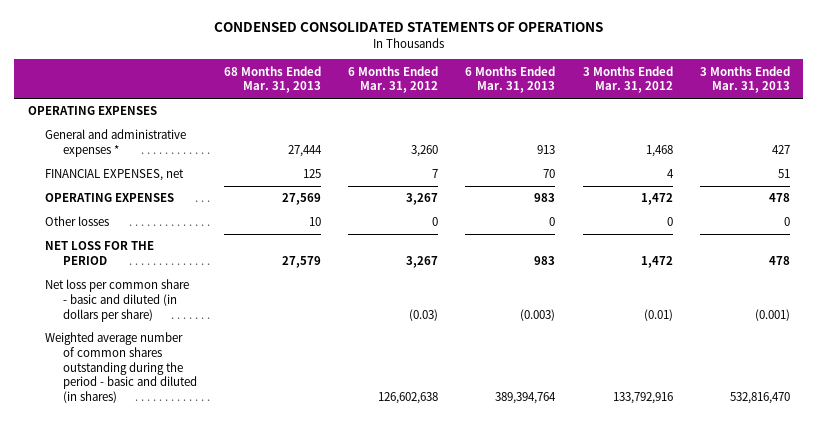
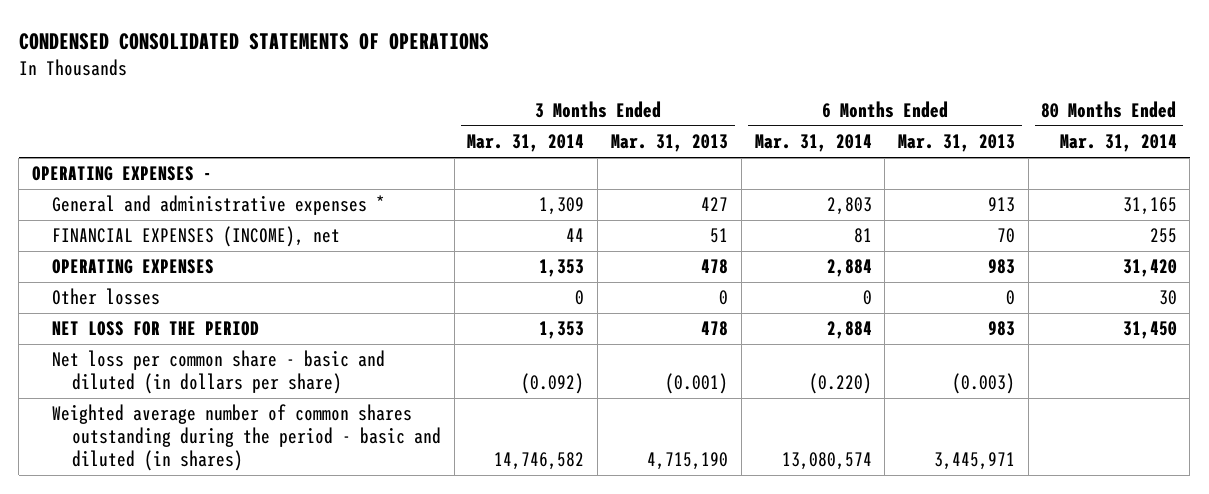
- | 68 Months Ended Mar. 31, 2013 | 6 Months Ended Mar. 31, 2012 | 6 Months Ended Mar. 31, 2013 | 3 Months Ended Mar. 31, 2012 | 3 Months Ended Mar. 31, 2013
+ | 3 Months Ended Mar. 31, 2014 | 3 Months Ended Mar. 31, 2013 | 6 Months Ended Mar. 31, 2014 | 6 Months Ended Mar. 31, 2013 | 80 Months Ended Mar. 31, 2014
- OPERATING EXPENSES
+ OPERATING EXPENSES -
- FINANCIAL EXPENSES, net | 125 | 7 | 70 | 4 | 51
+ FINANCIAL EXPENSES (INCOME), net | 44 | 51 | 81 | 70 | 255
- Weighted average number of common shares outstanding during the period - basic and diluted (in shares) | | 126,602,638 | 389,394,764 | 133,792,916 | 532,816,470
+ Weighted average number of common shares outstanding during the period - basic and diluted (in shares) | 14,746,582 | 4,715,190 | 13,080,574 | 3,445,971 |

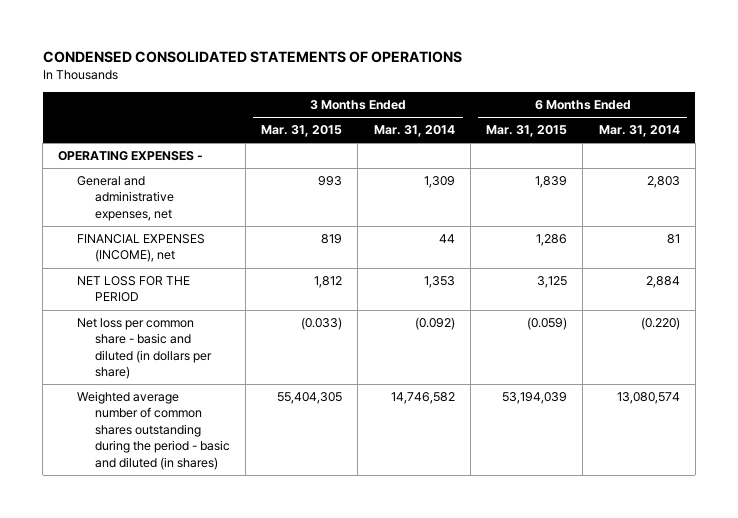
- | 3 Months Ended Mar. 31, 2014 | 3 Months Ended Mar. 31, 2013 | 6 Months Ended Mar. 31, 2014 | 6 Months Ended Mar. 31, 2013 | 80 Months Ended Mar. 31, 2014
+ | 3 Months Ended Mar. 31, 2015 | 3 Months Ended Mar. 31, 2014 | 6 Months Ended Mar. 31, 2015 | 6 Months Ended Mar. 31, 2014
- General and administrative expenses * | 1,309 | 427 | 2,803 | 913 | 31,165
+ General and administrative expenses, net | 993 | 1,309 | 1,839 | 2,803
- OPERATING EXPENSES | 1,353 | 478 | 2,884 | 983 | 31,420
- Other losses | 0 | 0 | 0 | 0 | 30

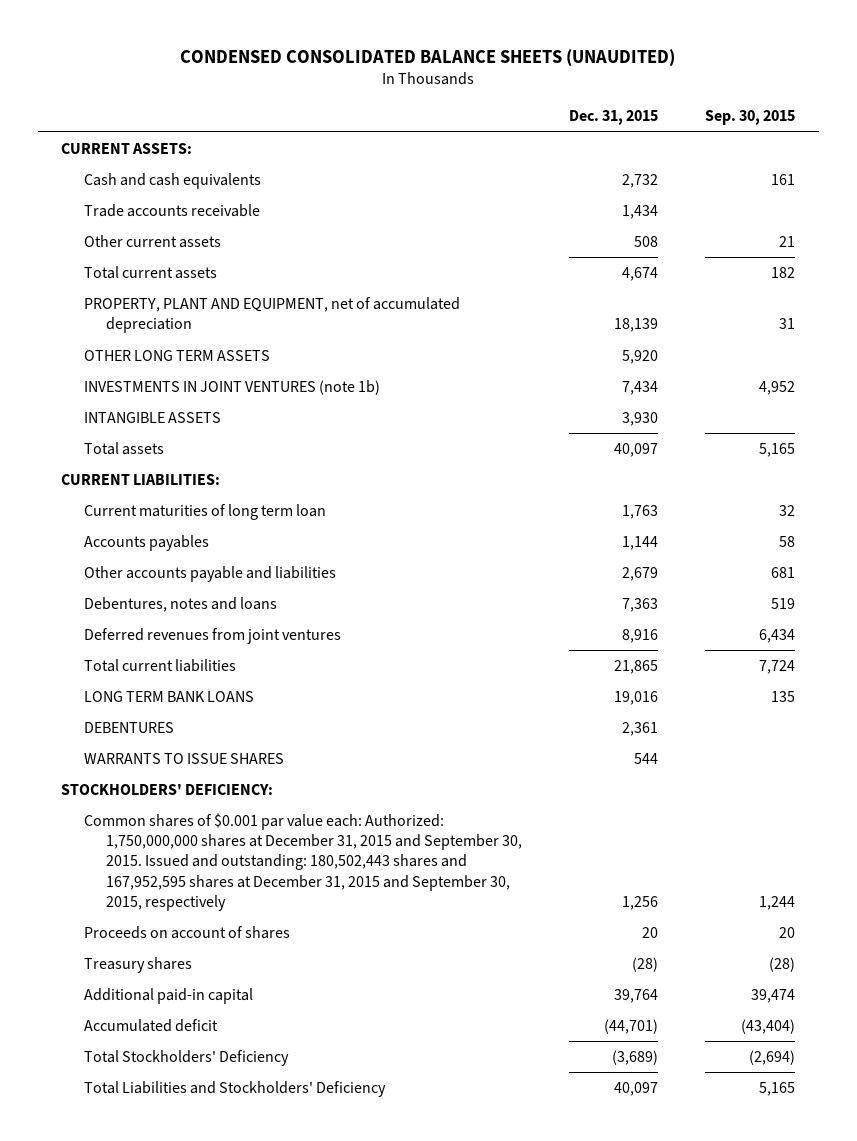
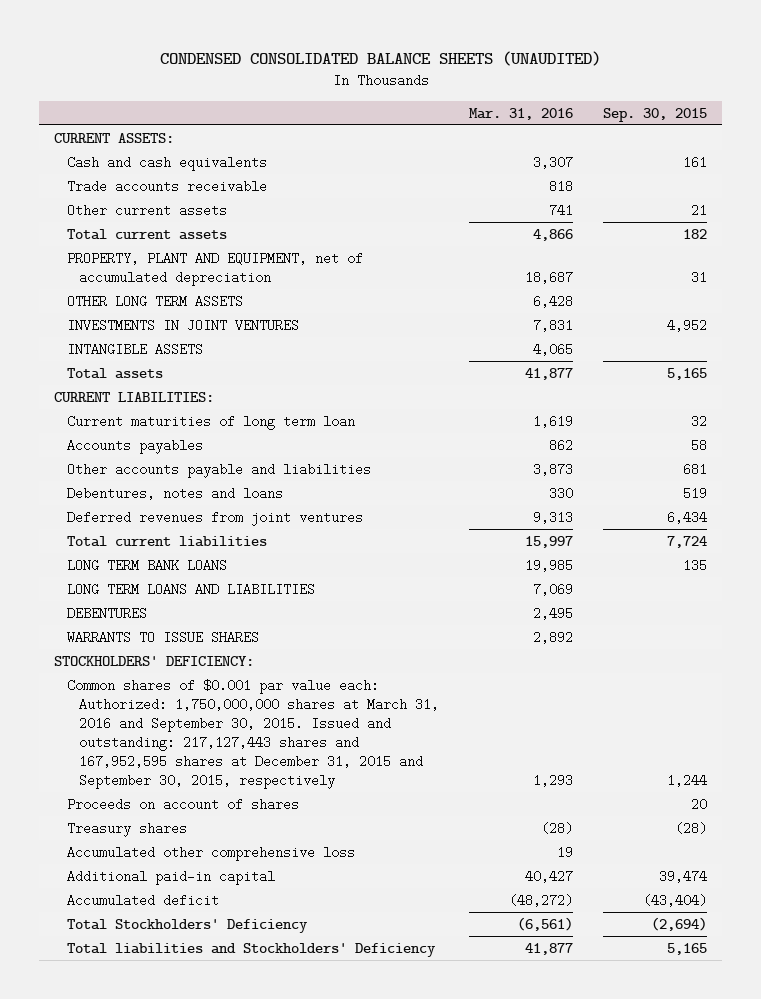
- | Dec. 31, 2015 | Sep. 30, 2015
+ | Mar. 31, 2016 | Sep. 30, 2015
- INVESTMENTS IN JOINT VENTURES (note 1b) | 7,434 | 4,952
+ INVESTMENTS IN JOINT VENTURES | 7,831 | 4,952
+ LONG TERM LOANS AND LIABILITIES | 7,069 |
- Common shares of $0.001 par value each: Authorized: 1,750,000,000 shares at December 31, 2015 and September 30, 2015. Issued and outstanding: 180,502,443 shares and 167,952,595 shares at December 31, 2015 and September 30, 2015, respectively | 1,256 | 1,244
+ Common shares of $0.001 par value each: Authorized: 1,750,000,000 shares at March 31, 2016 and September 30, 2015. Issued and outstanding: 217,127,443 shares and 167,952,595 shares at December 31, 2015 and September 30, 2015, respectively | 1,293 | 1,244
+ Accumulated other comprehensive loss | 19 |
- Total Liabilities and Stockholders' Deficiency | 40,097 | 5,165
+ Total liabilities and Stockholders' Deficiency | 41,877 | 5,165

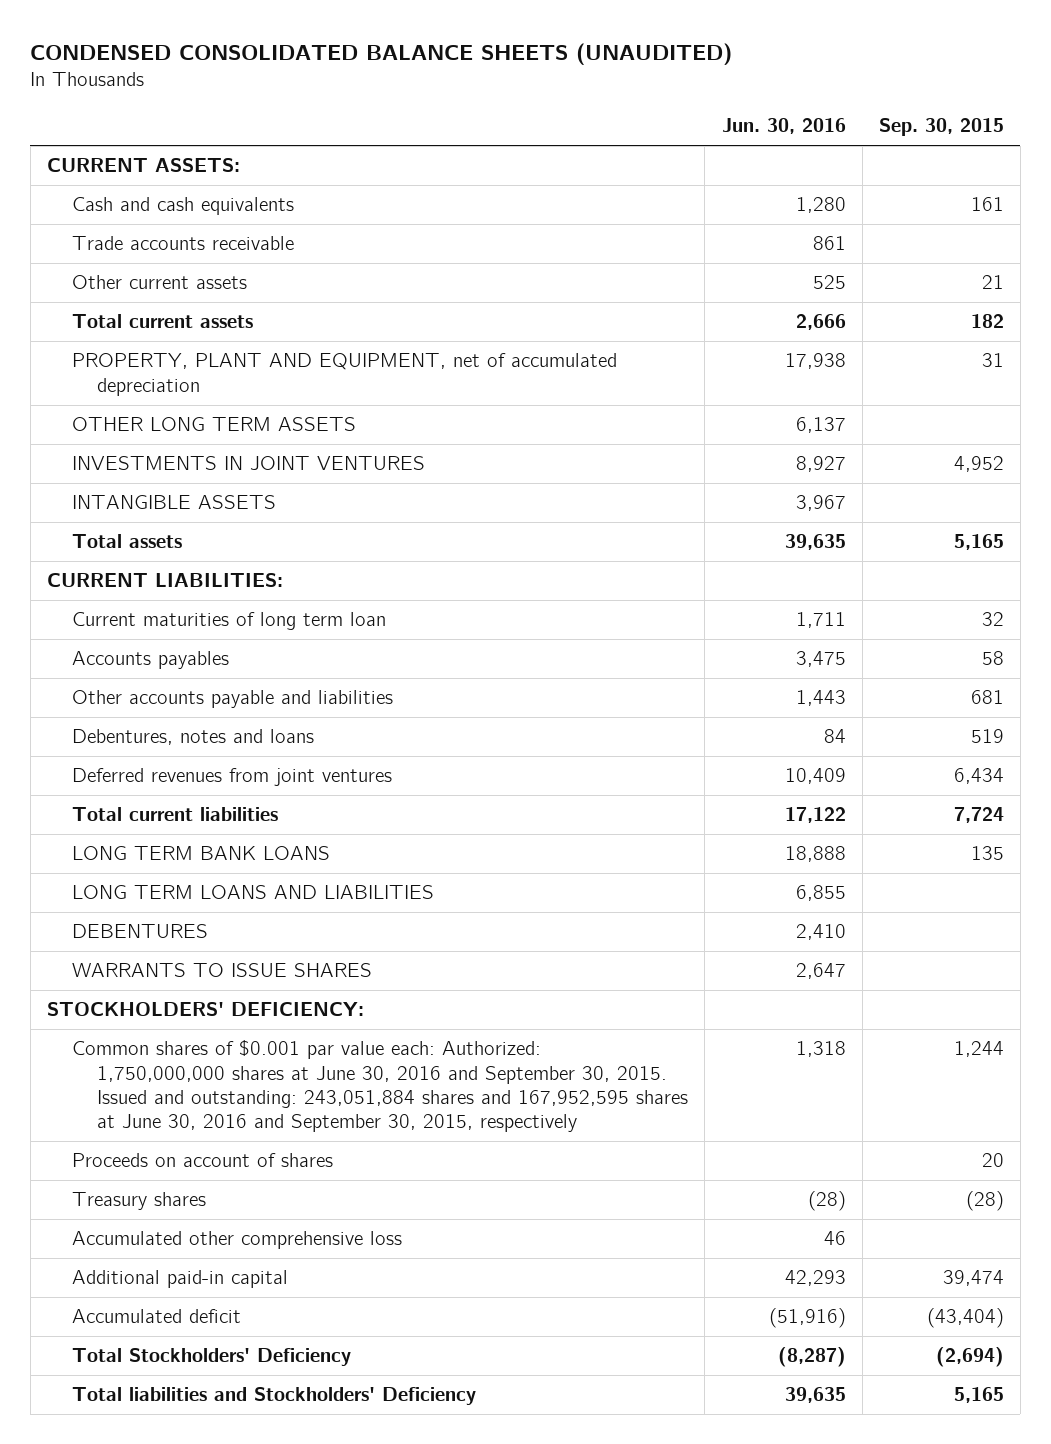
- | Mar. 31, 2016 | Sep. 30, 2015
+ | Jun. 30, 2016 | Sep. 30, 2015
- Common shares of $0.001 par value each: Authorized: 1,750,000,000 shares at March 31, 2016 and September 30, 2015. Issued and outstanding: 217,127,443 shares and 167,952,595 shares at December 31, 2015 and September 30, 2015, respectively | 1,293 | 1,244
+ Common shares of $0.001 par value each: Authorized: 1,750,000,000 shares at June 30, 2016 and September 30, 2015. Issued and outstanding: 243,051,884 shares and 167,952,595 shares at June 30, 2016 and September 30, 2015, respectively | 1,318 | 1,244

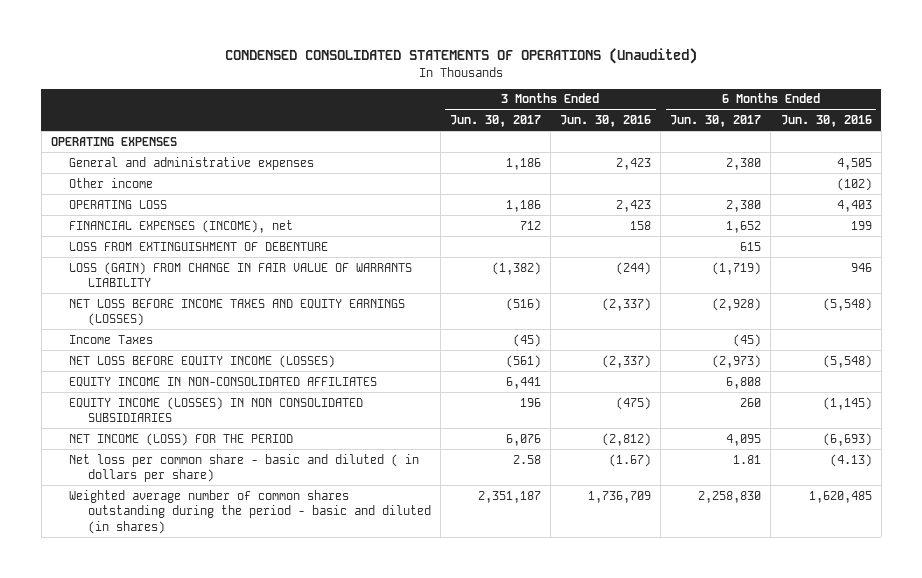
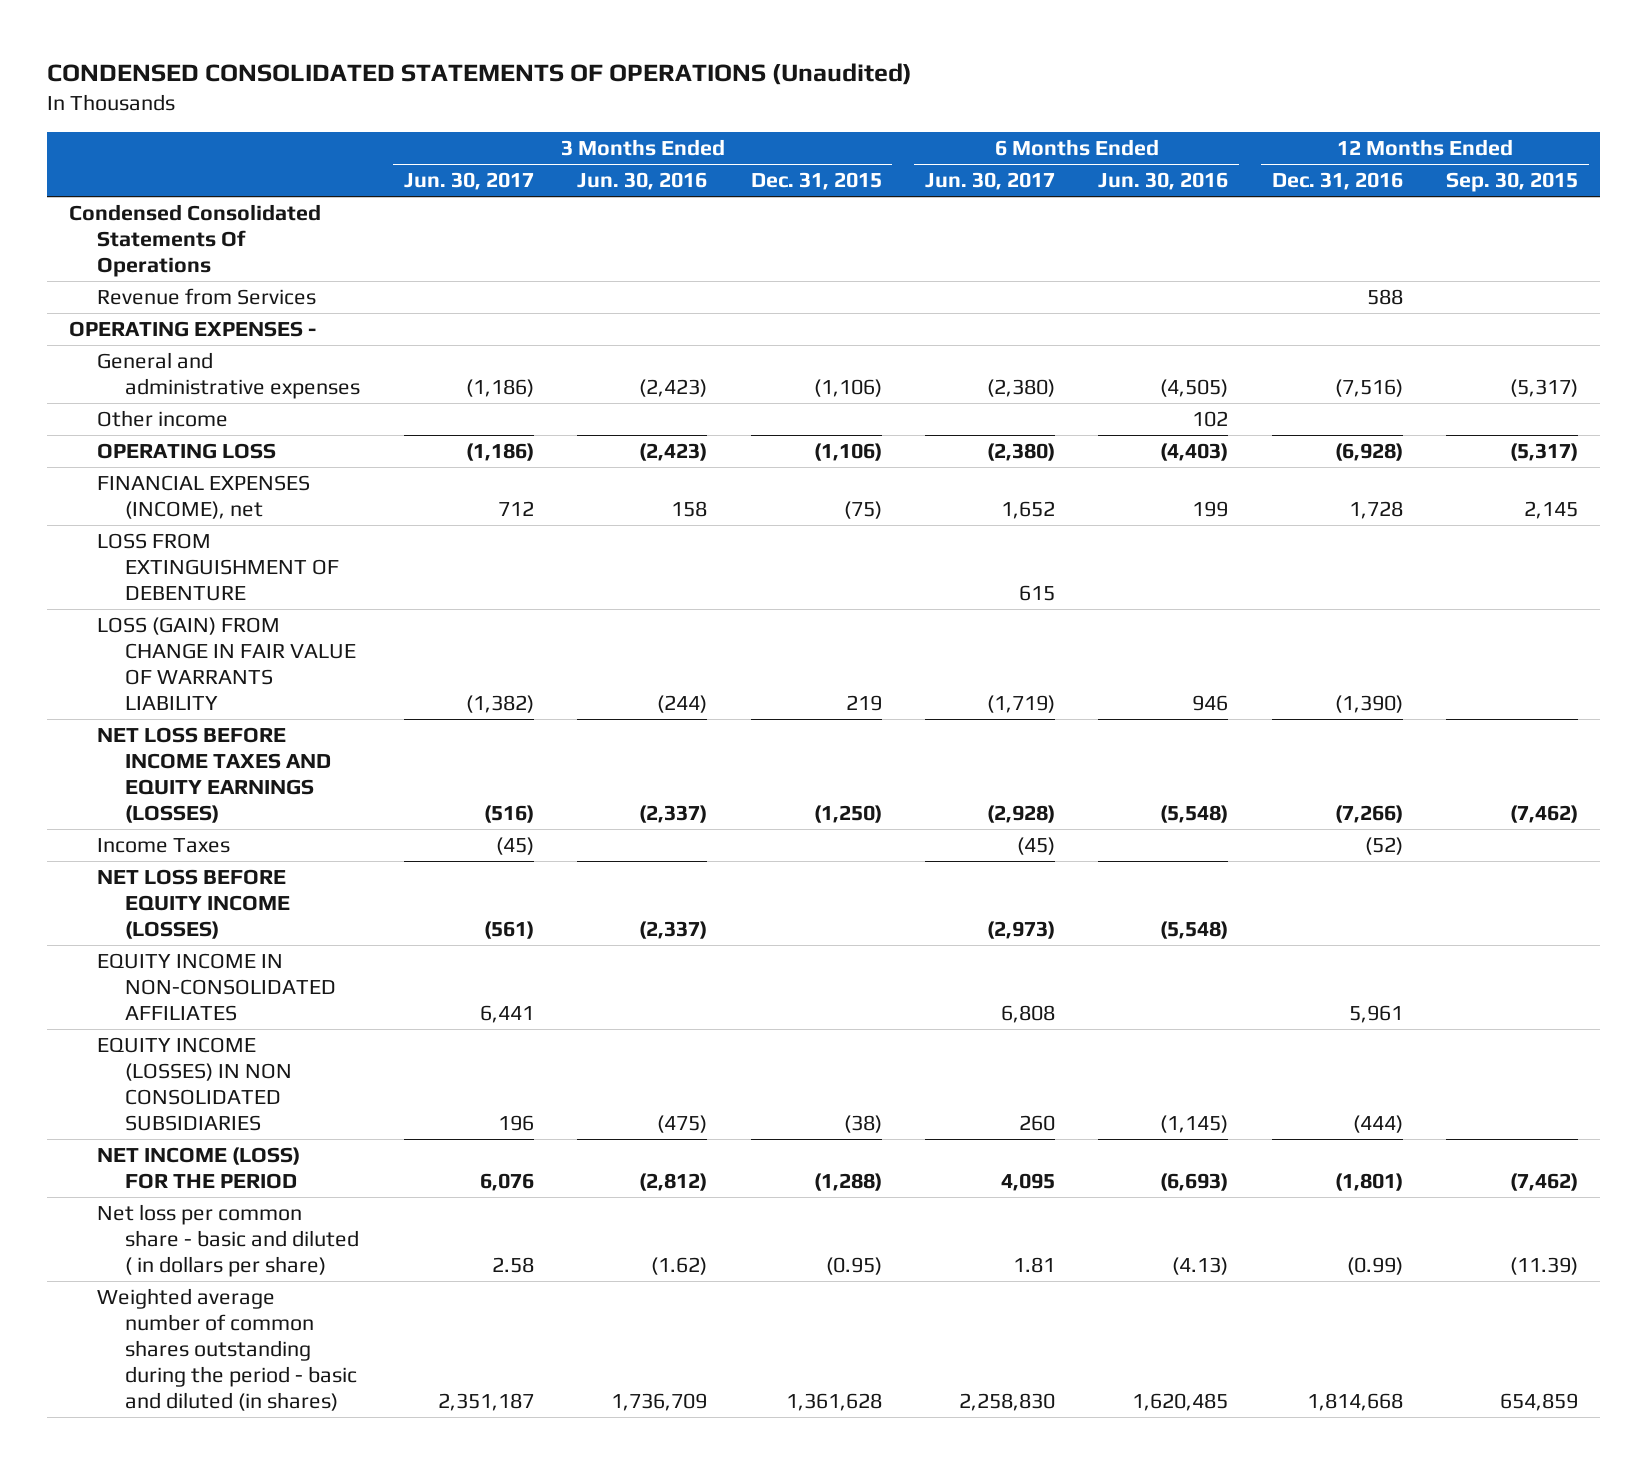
- | 3 Months Ended Jun. 30, 2017 | 3 Months Ended Jun. 30, 2016 | 6 Months Ended Jun. 30, 2017 | 6 Months Ended Jun. 30, 2016
+ | 3 Months Ended Jun. 30, 2017 | 3 Months Ended Jun. 30, 2016 | 3 Months Ended Dec. 31, 2015 | 6 Months Ended Jun. 30, 2017 | 6 Months Ended Jun. 30, 2016 | 12 Months Ended Dec. 31, 2016 | 12 Months Ended Sep. 30, 2015
- OPERATING EXPENSES
- General and administrative expenses | 1,186 | 2,423 | 2,380 | 4,505
- Other income | | | | (102)
- OPERATING LOSS | 1,186 | 2,423 | 2,380 | 4,403
+ Condensed Consolidated Statements Of Operations
+ Revenue from Services | | | | | | 588 |
+ OPERATING EXPENSES -
+ General and administrative expenses | (1,186) | (2,423) | (1,106) | (2,380) | (4,505) | (7,516) | (5,317)
+ Other income | | | | | 102 | |
+ OPERATING LOSS | (1,186) | (2,423) | (1,106) | (2,380) | (4,403) | (6,928) | (5,317)
- Net loss per common share - basic and diluted ( in dollars per share) | 2.58 | (1.67) | 1.81 | (4.13)
+ Net loss per common share - basic and diluted ( in dollars per share) | 2.58 | (1.62) | (0.95) | 1.81 | (4.13) | (0.99) | (11.39)

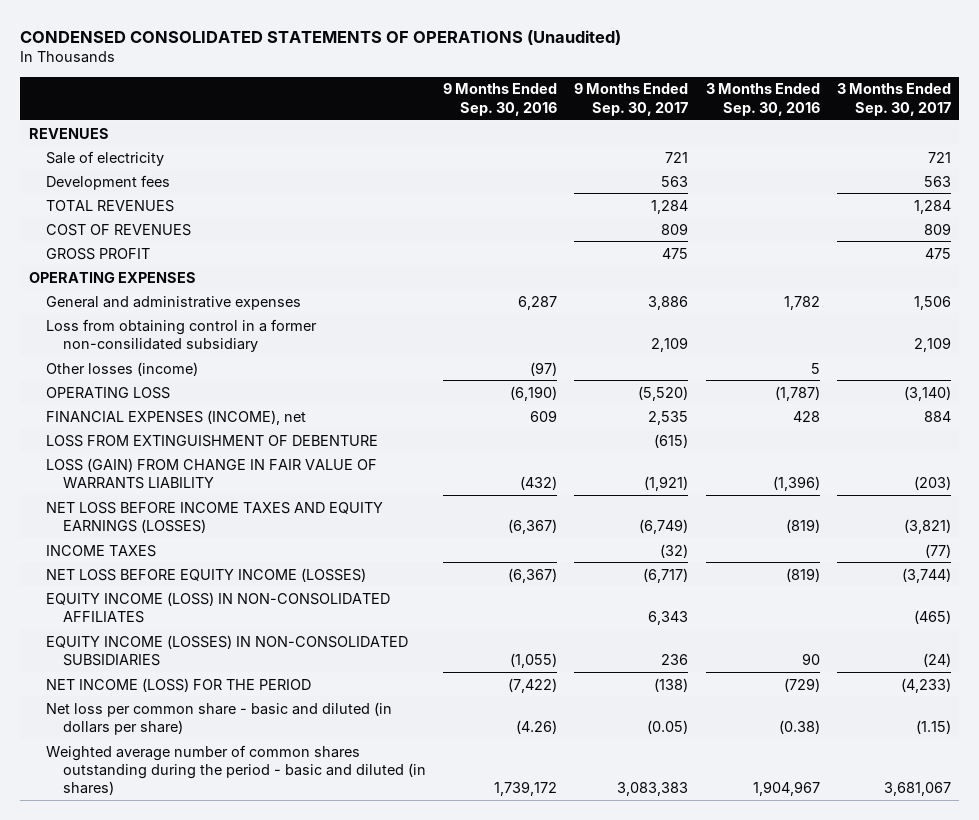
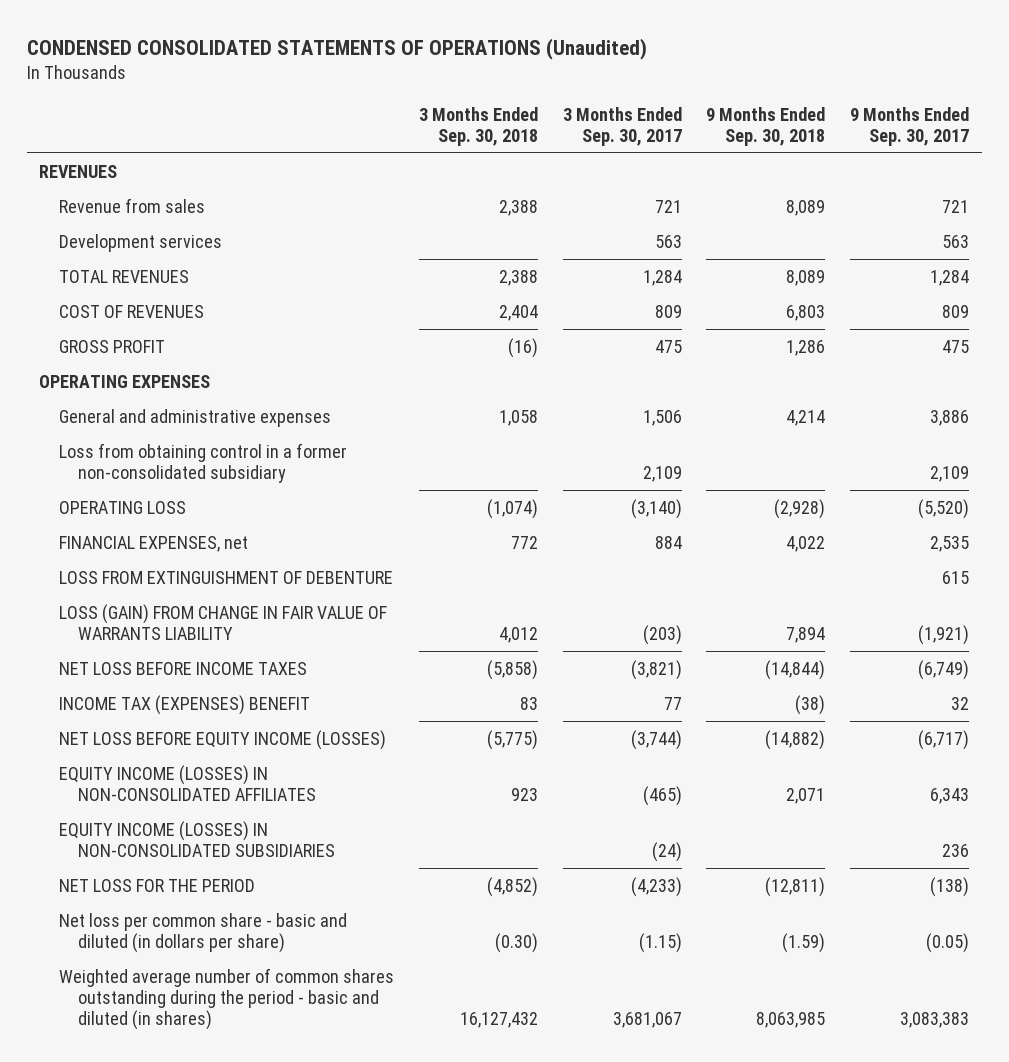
- | 9 Months Ended Sep. 30, 2016 | 9 Months Ended Sep. 30, 2017 | 3 Months Ended Sep. 30, 2016 | 3 Months Ended Sep. 30, 2017
+ | 3 Months Ended Sep. 30, 2018 | 3 Months Ended Sep. 30, 2017 | 9 Months Ended Sep. 30, 2018 | 9 Months Ended Sep. 30, 2017
- Sale of electricity | | 721 | | 721
- Development fees | | 563 | | 563
+ Revenue from sales | 2,388 | 721 | 8,089 | 721
+ Development services | | 563 | | 563
- Loss from obtaining control in a former non-consilidated subsidiary | | 2,109 | | 2,109
- Other losses (income) | (97) | | 5 |
+ Loss from obtaining control in a former non-consolidated subsidiary | | 2,109 | | 2,109
- FINANCIAL EXPENSES (INCOME), net | 609 | 2,535 | 428 | 884
- LOSS FROM EXTINGUISHMENT OF DEBENTURE | | (615) | |
+ FINANCIAL EXPENSES, net | 772 | 884 | 4,022 | 2,535
+ LOSS FROM EXTINGUISHMENT OF DEBENTURE | | | | 615
- NET LOSS BEFORE INCOME TAXES AND EQUITY EARNINGS (LOSSES) | (6,367) | (6,749) | (819) | (3,821)
- INCOME TAXES | | (32) | | (77)
+ NET LOSS BEFORE INCOME TAXES | (5,858) | (3,821) | (14,844) | (6,749)
+ INCOME TAX (EXPENSES) BENEFIT | 83 | 77 | (38) | 32
- EQUITY INCOME (LOSS) IN NON-CONSOLIDATED AFFILIATES | | 6,343 | | (465)
+ EQUITY INCOME (LOSSES) IN NON-CONSOLIDATED AFFILIATES | 923 | (465) | 2,071 | 6,343
- NET INCOME (LOSS) FOR THE PERIOD | (7,422) | (138) | (729) | (4,233)
+ NET LOSS FOR THE PERIOD | (4,852) | (4,233) | (12,811) | (138)

